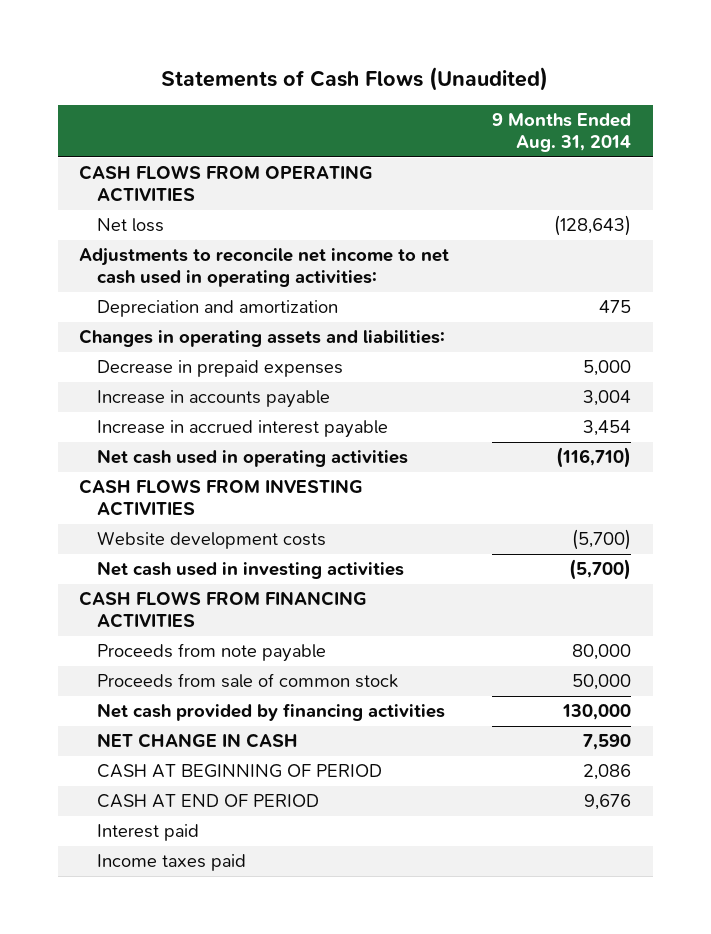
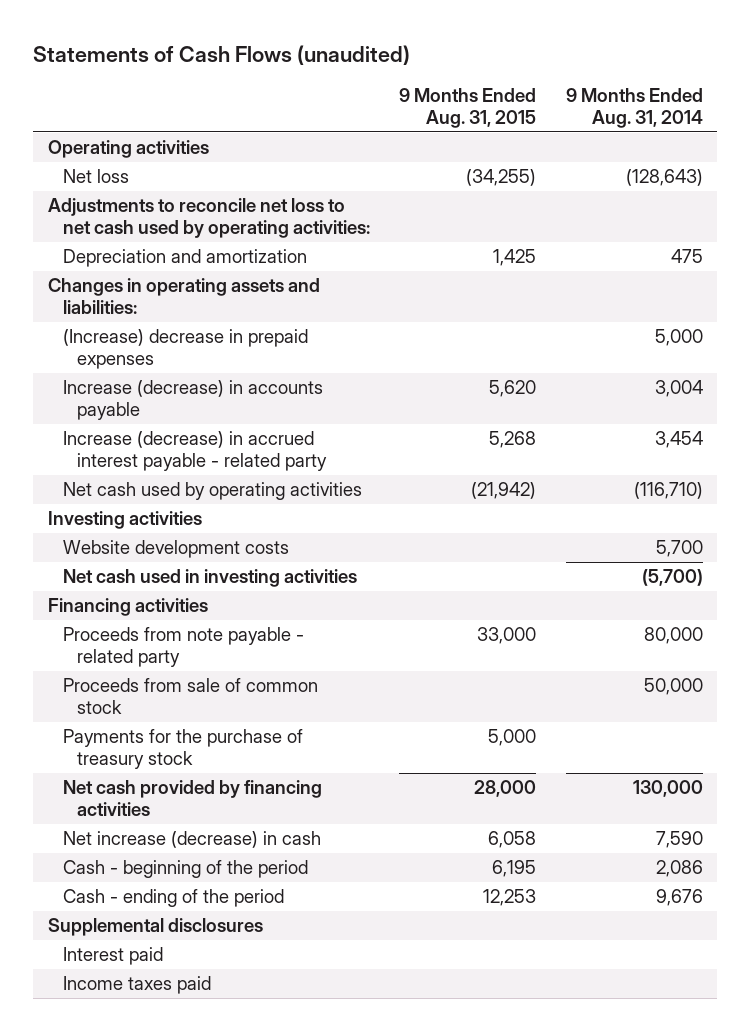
- Statements of Cash Flows (Unaudited)
+ Statements of Cash Flows (unaudited)
- | 9 Months Ended Aug. 31, 2014
+ | 9 Months Ended Aug. 31, 2015 | 9 Months Ended Aug. 31, 2014
- CASH FLOWS FROM OPERATING ACTIVITIES
+ Operating activities
- Adjustments to reconcile net income to net cash used in operating activities:
+ Adjustments to reconcile net loss to net cash used by operating activities:
- Decrease in prepaid expenses | 5,000
- Increase in accounts payable | 3,004
- Increase in accrued interest payable | 3,454
- Net cash used in operating activities | (116,710)
- CASH FLOWS FROM INVESTING ACTIVITIES
- Website development costs | (5,700)
+ (Increase) decrease in prepaid expenses | | 5,000
+ Increase (decrease) in accounts payable | 5,620 | 3,004
+ Increase (decrease) in accrued interest payable - related party | 5,268 | 3,454
+ Net cash used by operating activities | (21,942) | (116,710)
+ Investing activities
+ Website development costs | | 5,700
- CASH FLOWS FROM FINANCING ACTIVITIES
- Proceeds from note payable | 80,000
+ Financing activities
+ Proceeds from note payable - related party | 33,000 | 80,000
+ Payments for the purchase of treasury stock | 5,000 |
- NET CHANGE IN CASH | 7,590
- CASH AT BEGINNING OF PERIOD | 2,086
- CASH AT END OF PERIOD | 9,676
+ Net increase (decrease) in cash | 6,058 | 7,590
+ Cash - beginning of the period | 6,195 | 2,086
+ Cash - ending of the period | 12,253 | 9,676
+ Supplemental disclosures

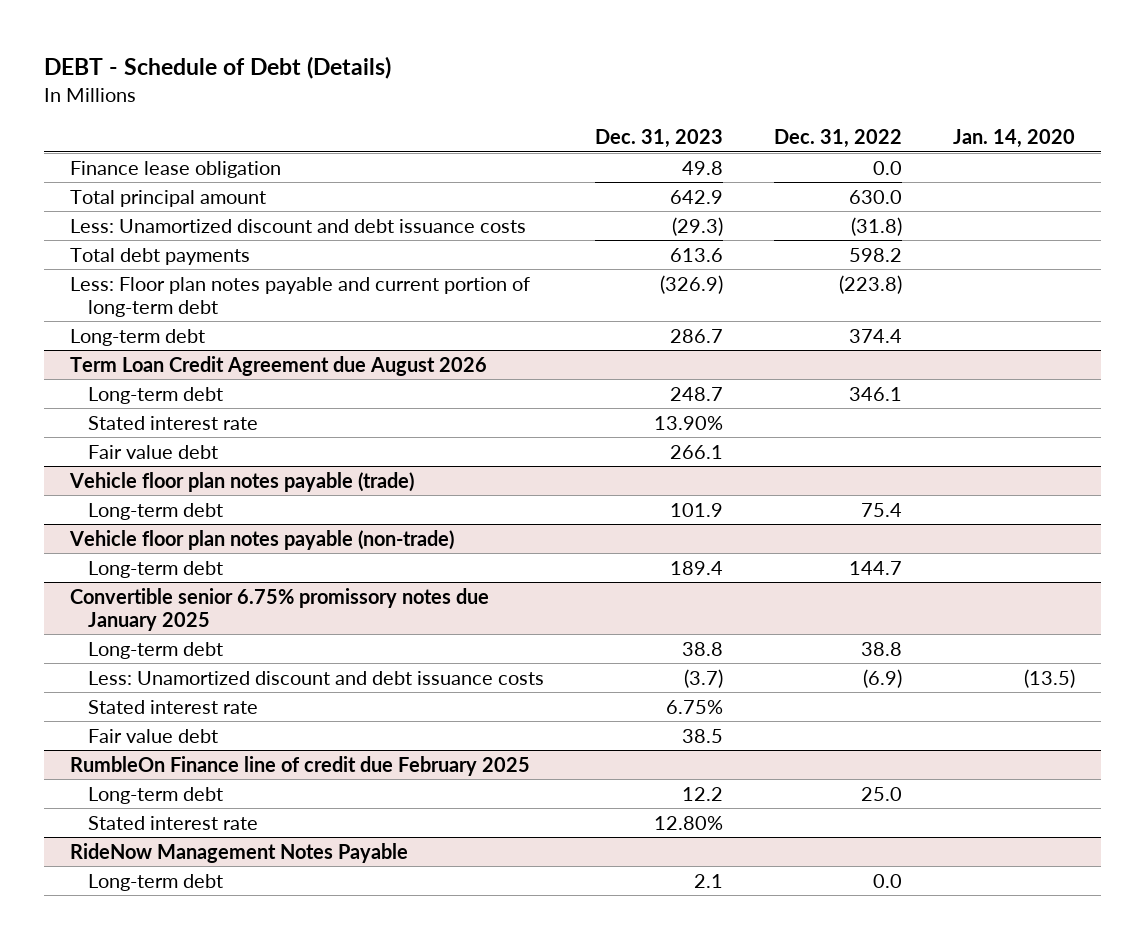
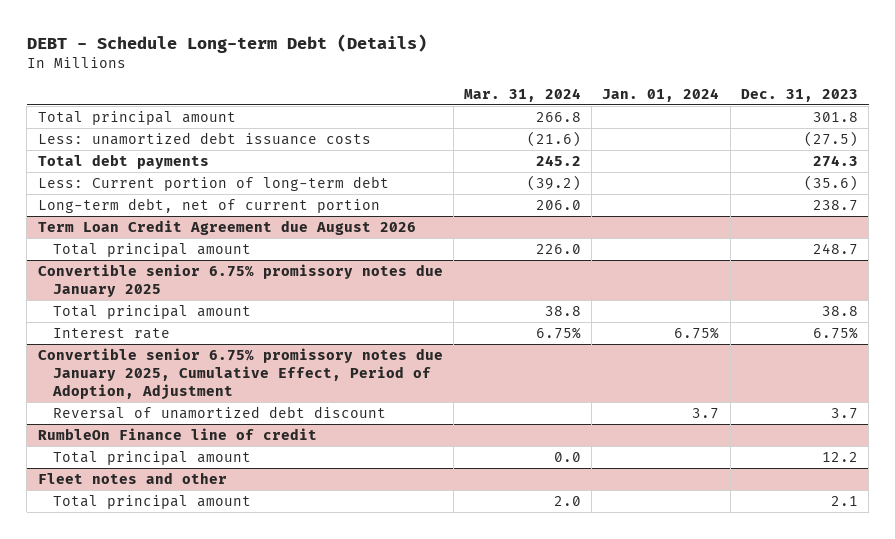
- DEBT - Schedule of Debt (Details)
+ DEBT - Schedule Long-term Debt (Details)
- | Dec. 31, 2023 | Dec. 31, 2022 | Jan. 14, 2020
+ | Mar. 31, 2024 | Jan. 01, 2024 | Dec. 31, 2023
- Finance lease obligation | 49.8 | 0.0 |
- Total principal amount | 642.9 | 630.0 |
- Less: Unamortized discount and debt issuance costs | (29.3) | (31.8) |
- Total debt payments | 613.6 | 598.2 |
- Less: Floor plan notes payable and current portion of long-term debt | (326.9) | (223.8) |
- Long-term debt | 286.7 | 374.4 |
+ Total principal amount | 266.8 | | 301.8
+ Less: unamortized debt issuance costs | (21.6) | | (27.5)
+ Total debt payments | 245.2 | | 274.3
+ Less: Current portion of long-term debt | (39.2) | | (35.6)
+ Long-term debt, net of current portion | 206.0 | | 238.7
@ Term Loan Credit Agreement due August 2026
- Long-term debt | 248.7 | 346.1 |
- Stated interest rate | 13.90% | |
- Fair value debt | 266.1 | |
- Vehicle floor plan notes payable (trade)
- Long-term debt | 101.9 | 75.4 |
- Vehicle floor plan notes payable (non-trade)
- Long-term debt | 189.4 | 144.7 |
@ Term Loan Credit Agreement due August 2026
+ Total principal amount | 226.0 | | 248.7
@ Convertible senior 6.75% promissory notes due January 2025
- Long-term debt | 38.8 | 38.8 |
- Less: Unamortized discount and debt issuance costs | (3.7) | (6.9) | (13.5)
- Stated interest rate | 6.75% | |
- Fair value debt | 38.5 | |
- RumbleOn Finance line of credit due February 2025
- Long-term debt | 12.2 | 25.0 |
- Stated interest rate | 12.80% | |
- RideNow Management Notes Payable
- Long-term debt | 2.1 | 0.0 |
@ Convertible senior 6.75% promissory notes due January 2025
+ Total principal amount | 38.8 | | 38.8
+ Interest rate | 6.75% | 6.75% | 6.75%
+ Convertible senior 6.75% promissory notes due January 2025, Cumulative Effect, Period of Adoption, Adjustment
+ Reversal of unamortized debt discount | | 3.7 | 3.7
+ RumbleOn Finance line of credit
+ Total principal amount | 0.0 | | 12.2
+ Fleet notes and other
+ Total principal amount | 2.0 | | 2.1

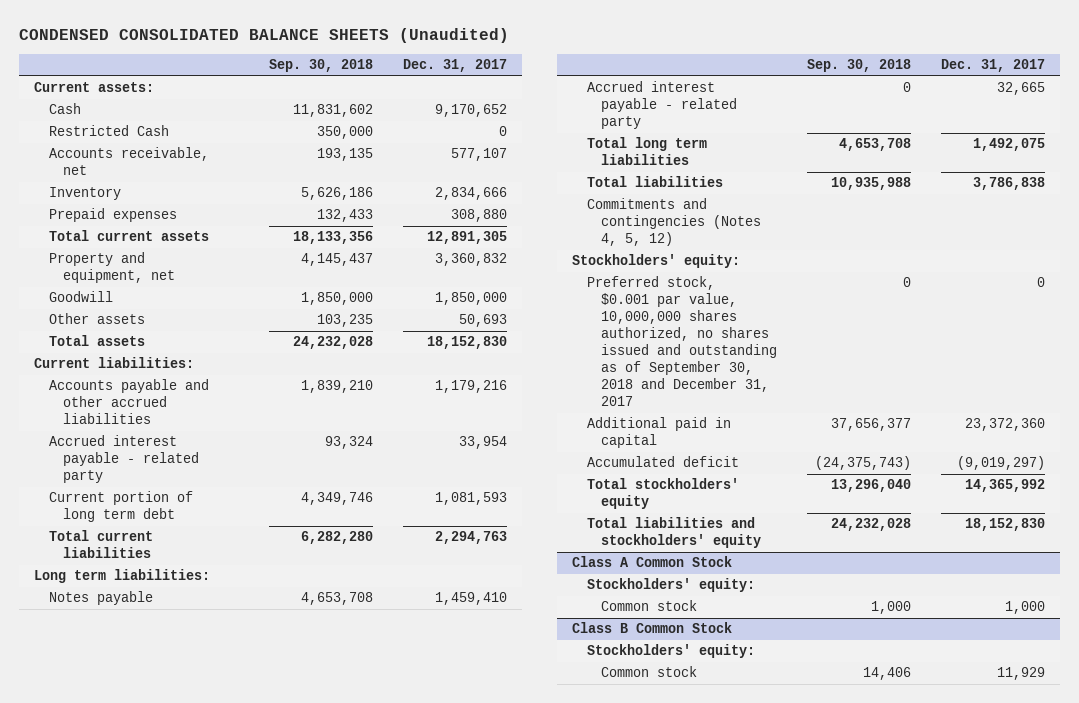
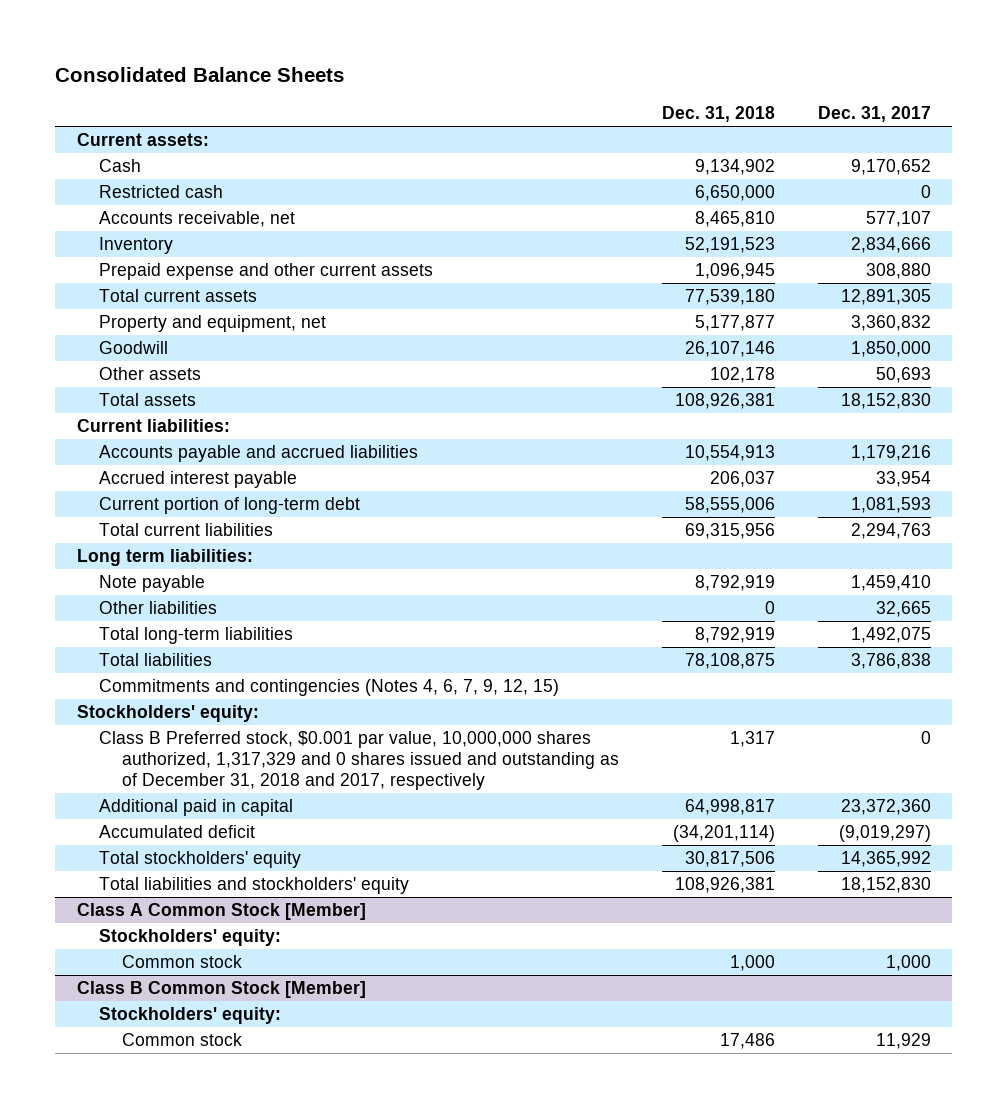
- CONDENSED CONSOLIDATED BALANCE SHEETS (Unaudited)
+ Consolidated Balance Sheets
- | Sep. 30, 2018 | Dec. 31, 2017
+ | Dec. 31, 2018 | Dec. 31, 2017
- Restricted Cash | 350,000 | 0
+ Restricted cash | 6,650,000 | 0
- Prepaid expenses | 132,433 | 308,880
+ Prepaid expense and other current assets | 1,096,945 | 308,880
- Accounts payable and other accrued liabilities | 1,839,210 | 1,179,216
- Accrued interest payable - related party | 93,324 | 33,954
- Current portion of long term debt | 4,349,746 | 1,081,593
+ Accounts payable and accrued liabilities | 10,554,913 | 1,179,216
+ Accrued interest payable | 206,037 | 33,954
+ Current portion of long-term debt | 58,555,006 | 1,081,593
- Notes payable | 4,653,708 | 1,459,410
- Accrued interest payable - related party | 0 | 32,665
- Total long term liabilities | 4,653,708 | 1,492,075
+ Note payable | 8,792,919 | 1,459,410
+ Other liabilities | 0 | 32,665
+ Total long-term liabilities | 8,792,919 | 1,492,075
- Commitments and contingencies (Notes 4, 5, 12)
+ Commitments and contingencies (Notes 4, 6, 7, 9, 12, 15)
- Preferred stock, $0.001 par value, 10,000,000 shares authorized, no shares issued and outstanding as of September 30, 2018 and December 31, 2017 | 0 | 0
+ Class B Preferred stock, $0.001 par value, 10,000,000 shares authorized, 1,317,329 and 0 shares issued and outstanding as of December 31, 2018 and 2017, respectively | 1,317 | 0
- Class A Common Stock
+ Class A Common Stock [Member]
- Class B Common Stock
+ Class B Common Stock [Member]

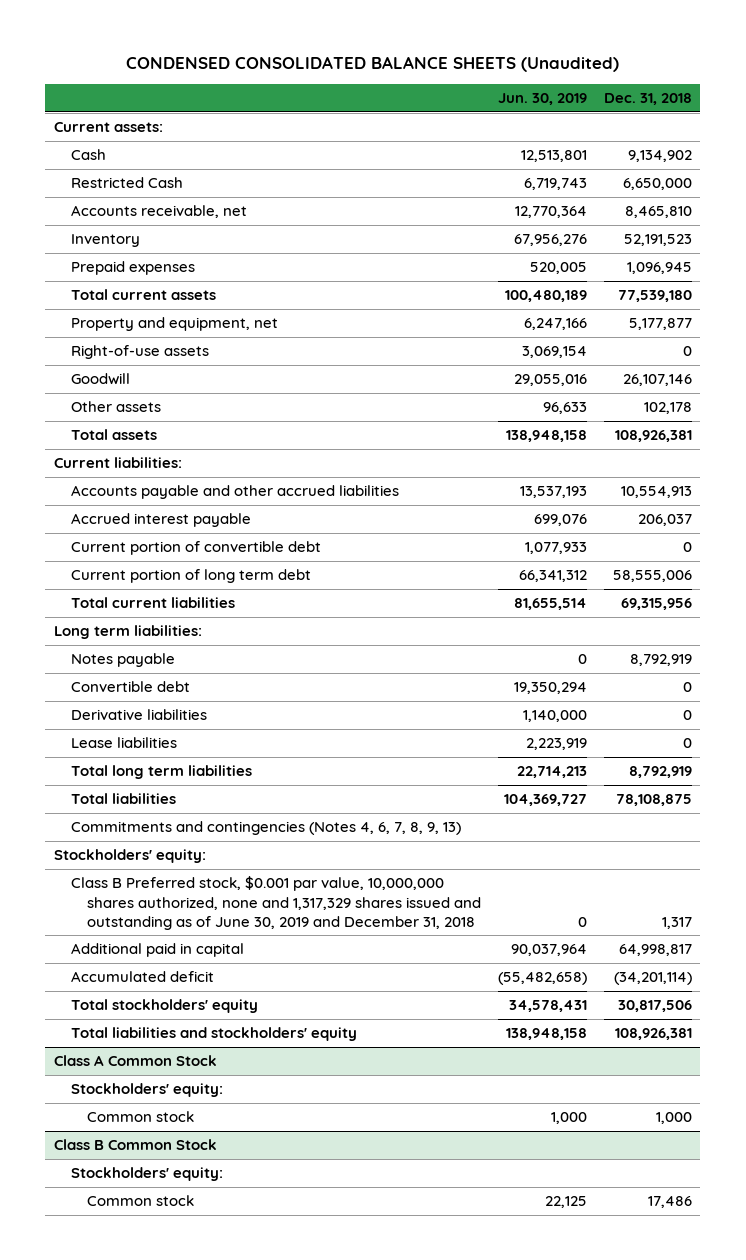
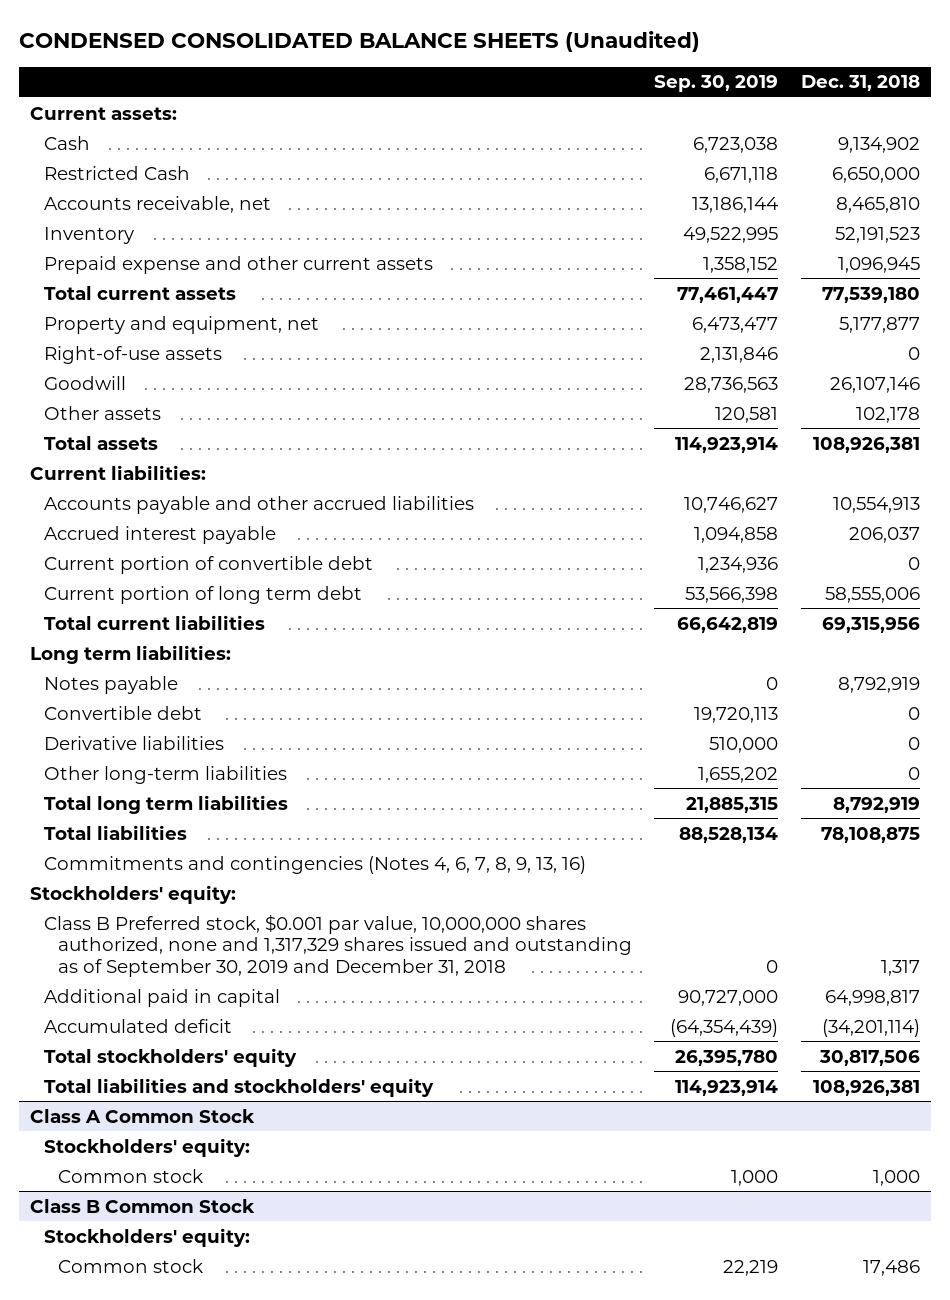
- | Jun. 30, 2019 | Dec. 31, 2018
+ | Sep. 30, 2019 | Dec. 31, 2018
- Prepaid expenses | 520,005 | 1,096,945
+ Prepaid expense and other current assets | 1,358,152 | 1,096,945
- Lease liabilities | 2,223,919 | 0
+ Other long-term liabilities | 1,655,202 | 0
- Commitments and contingencies (Notes 4, 6, 7, 8, 9, 13)
+ Commitments and contingencies (Notes 4, 6, 7, 8, 9, 13, 16)
- Class B Preferred stock, $0.001 par value, 10,000,000 shares authorized, none and 1,317,329 shares issued and outstanding as of June 30, 2019 and December 31, 2018 | 0 | 1,317
+ Class B Preferred stock, $0.001 par value, 10,000,000 shares authorized, none and 1,317,329 shares issued and outstanding as of September 30, 2019 and December 31, 2018 | 0 | 1,317

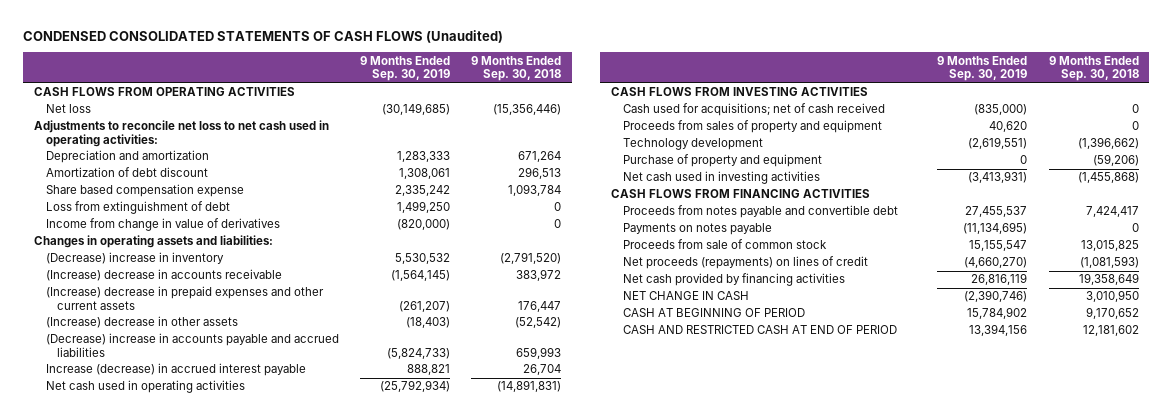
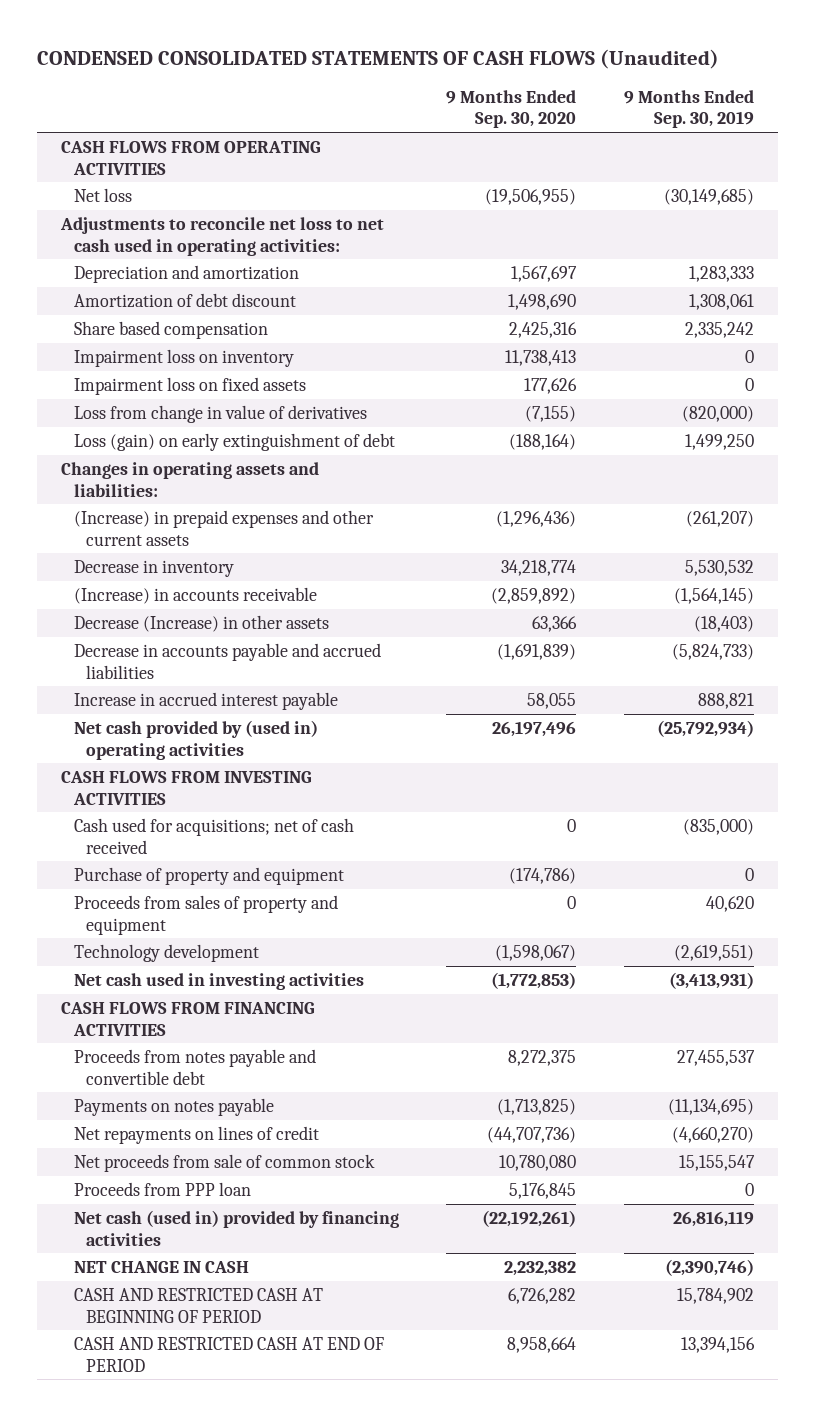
- | 9 Months Ended Sep. 30, 2019 | 9 Months Ended Sep. 30, 2018
+ | 9 Months Ended Sep. 30, 2020 | 9 Months Ended Sep. 30, 2019
- Share based compensation expense | 2,335,242 | 1,093,784
- Loss from extinguishment of debt | 1,499,250 | 0
- Income from change in value of derivatives | (820,000) | 0
+ Share based compensation | 2,425,316 | 2,335,242
+ Impairment loss on inventory | 11,738,413 | 0
+ Impairment loss on fixed assets | 177,626 | 0
+ Loss from change in value of derivatives | (7,155) | (820,000)
+ Loss (gain) on early extinguishment of debt | (188,164) | 1,499,250
- (Decrease) increase in inventory | 5,530,532 | (2,791,520)
- (Increase) decrease in accounts receivable | (1,564,145) | 383,972
- (Increase) decrease in prepaid expenses and other current assets | (261,207) | 176,447
- (Increase) decrease in other assets | (18,403) | (52,542)
- (Decrease) increase in accounts payable and accrued liabilities | (5,824,733) | 659,993
- Increase (decrease) in accrued interest payable | 888,821 | 26,704
- Net cash used in operating activities | (25,792,934) | (14,891,831)
+ (Increase) in prepaid expenses and other current assets | (1,296,436) | (261,207)
+ Decrease in inventory | 34,218,774 | 5,530,532
+ (Increase) in accounts receivable | (2,859,892) | (1,564,145)
+ Decrease (Increase) in other assets | 63,366 | (18,403)
+ Decrease in accounts payable and accrued liabilities | (1,691,839) | (5,824,733)
+ Increase in accrued interest payable | 58,055 | 888,821
+ Net cash provided by (used in) operating activities | 26,197,496 | (25,792,934)
moved up: Purchase of property and equipment | (174,786) | 0
- Proceeds from sale of common stock | 15,155,547 | 13,015,825
- Net proceeds (repayments) on lines of credit | (4,660,270) | (1,081,593)
- Net cash provided by financing activities | 26,816,119 | 19,358,649
+ Net repayments on lines of credit | (44,707,736) | (4,660,270)
+ Net proceeds from sale of common stock | 10,780,080 | 15,155,547
+ Proceeds from PPP loan | 5,176,845 | 0
+ Net cash (used in) provided by financing activities | (22,192,261) | 26,816,119
- CASH AT BEGINNING OF PERIOD | 15,784,902 | 9,170,652
+ CASH AND RESTRICTED CASH AT BEGINNING OF PERIOD | 6,726,282 | 15,784,902

